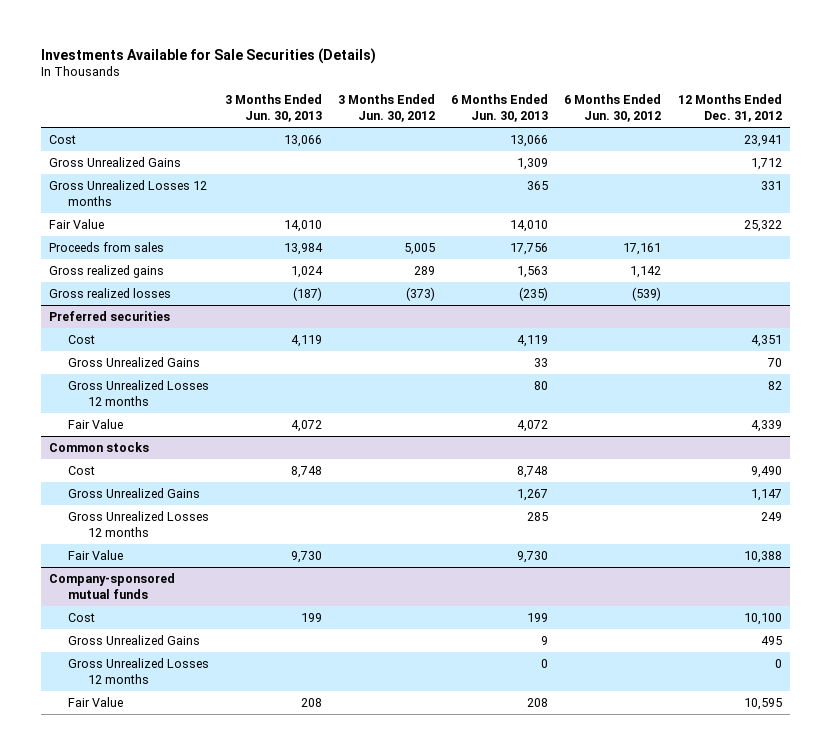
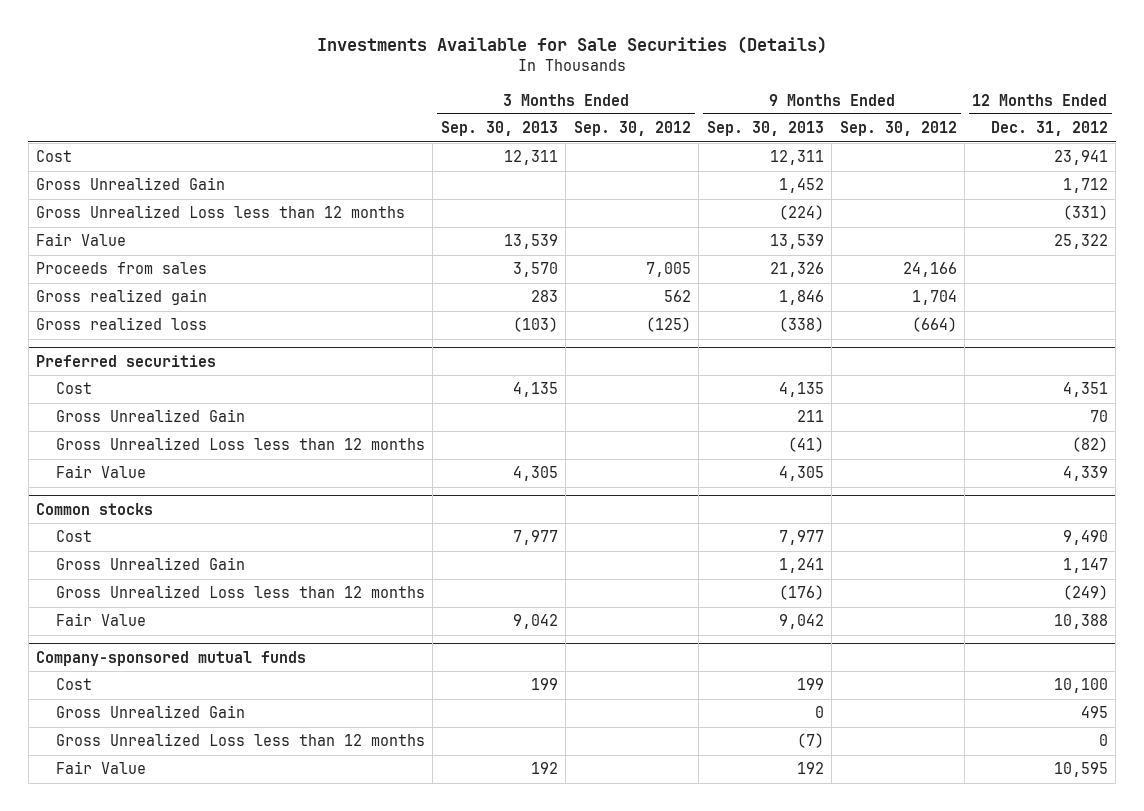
- | 3 Months Ended Jun. 30, 2013 | 3 Months Ended Jun. 30, 2012 | 6 Months Ended Jun. 30, 2013 | 6 Months Ended Jun. 30, 2012 | 12 Months Ended Dec. 31, 2012
+ | 3 Months Ended Sep. 30, 2013 | 3 Months Ended Sep. 30, 2012 | 9 Months Ended Sep. 30, 2013 | 9 Months Ended Sep. 30, 2012 | 12 Months Ended Dec. 31, 2012
- Gross Unrealized Gains | | | 1,309 | | 1,712
- Gross Unrealized Losses 12 months | | | 365 | | 331
+ Gross Unrealized Gain | | | 1,452 | | 1,712
+ Gross Unrealized Loss less than 12 months | | | (224) | | (331)
- Gross realized gains | 1,024 | 289 | 1,563 | 1,142 |
- Gross realized losses | (187) | (373) | (235) | (539) |
+ Gross realized gain | 283 | 562 | 1,846 | 1,704 |
+ Gross realized loss | (103) | (125) | (338) | (664) |
@ Preferred securities
- Gross Unrealized Gains | | | 33 | | 70
- Gross Unrealized Losses 12 months | | | 80 | | 82
+ Gross Unrealized Gain | | | 211 | | 70
+ Gross Unrealized Loss less than 12 months | | | (41) | | (82)
@ Common stocks
- Gross Unrealized Gains | | | 1,267 | | 1,147
- Gross Unrealized Losses 12 months | | | 285 | | 249
+ Gross Unrealized Gain | | | 1,241 | | 1,147
+ Gross Unrealized Loss less than 12 months | | | (176) | | (249)
@ Company-sponsored mutual funds
- Gross Unrealized Gains | | | 9 | | 495
- Gross Unrealized Losses 12 months | | | 0 | | 0
+ Gross Unrealized Gain | | | 0 | | 495
+ Gross Unrealized Loss less than 12 months | | | (7) | | 0

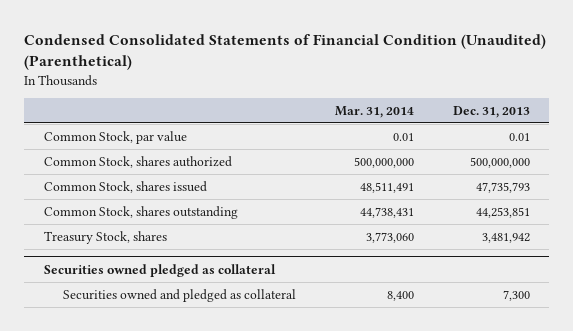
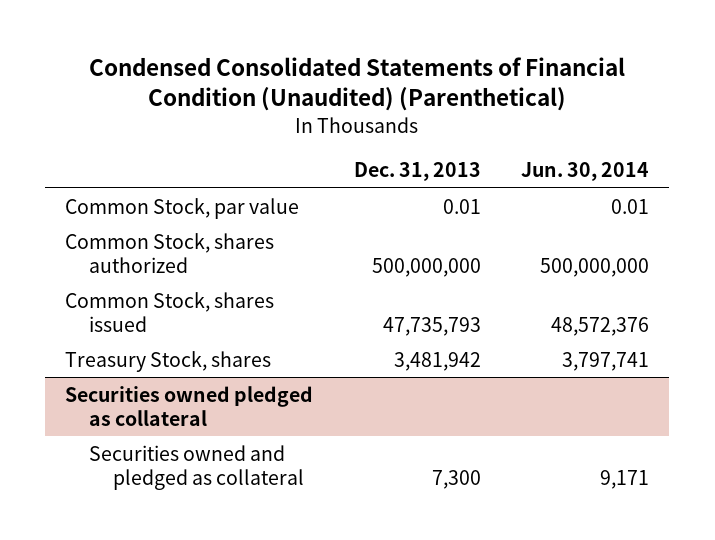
- | Mar. 31, 2014 | Dec. 31, 2013
+ | Dec. 31, 2013 | Jun. 30, 2014
- Common Stock, shares outstanding | 44,738,431 | 44,253,851

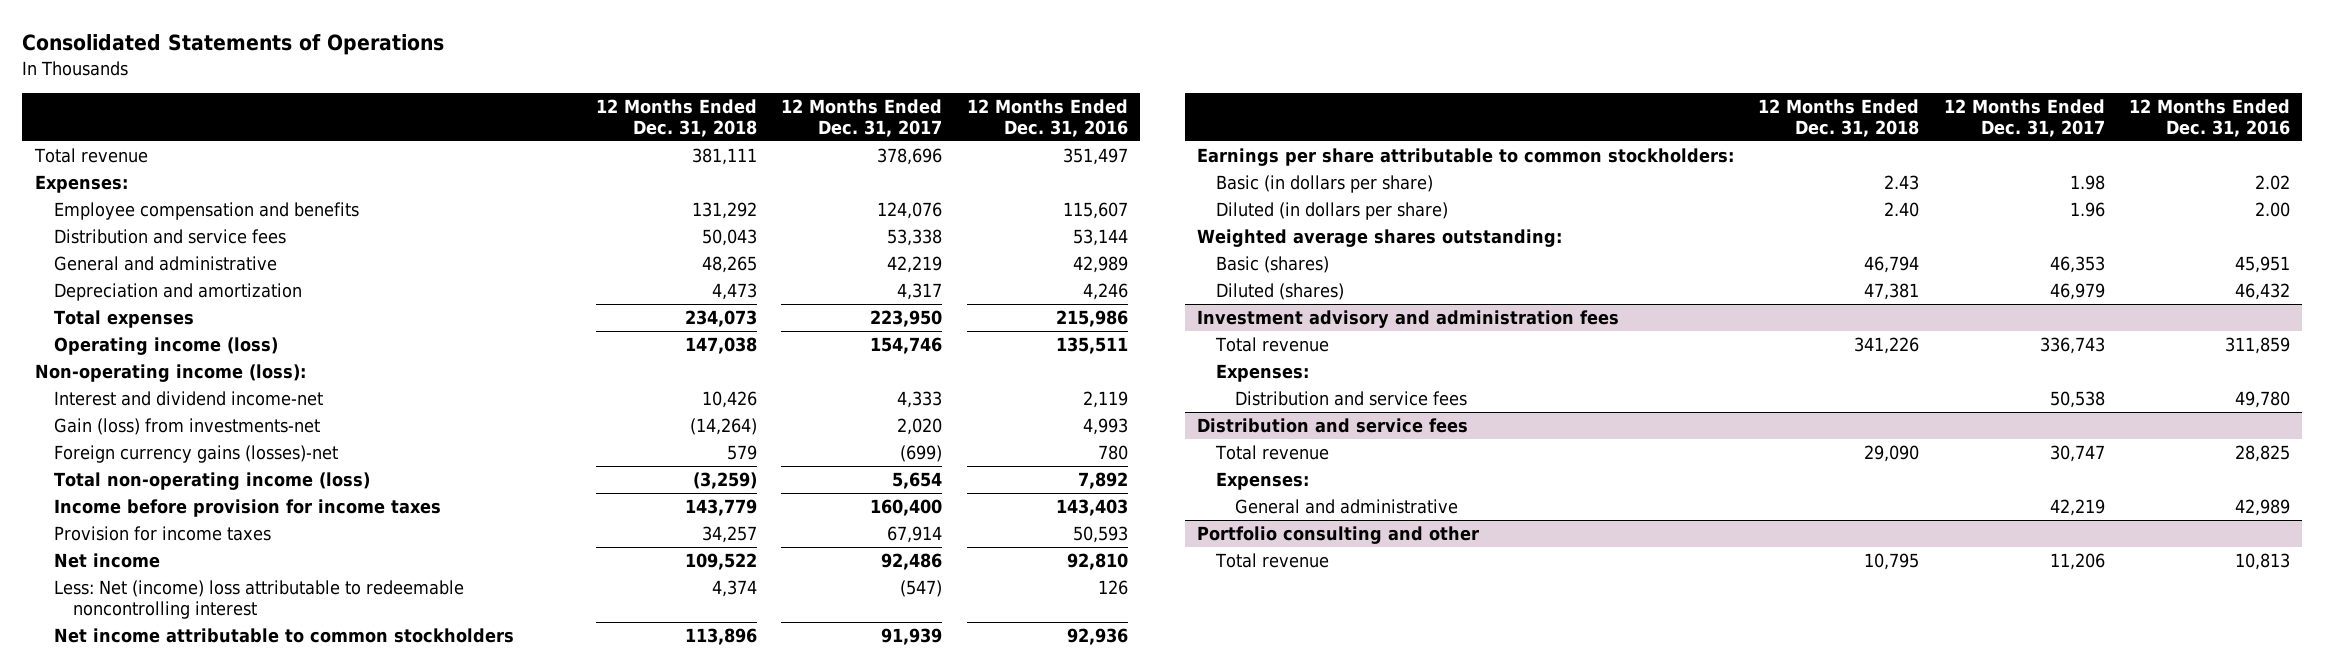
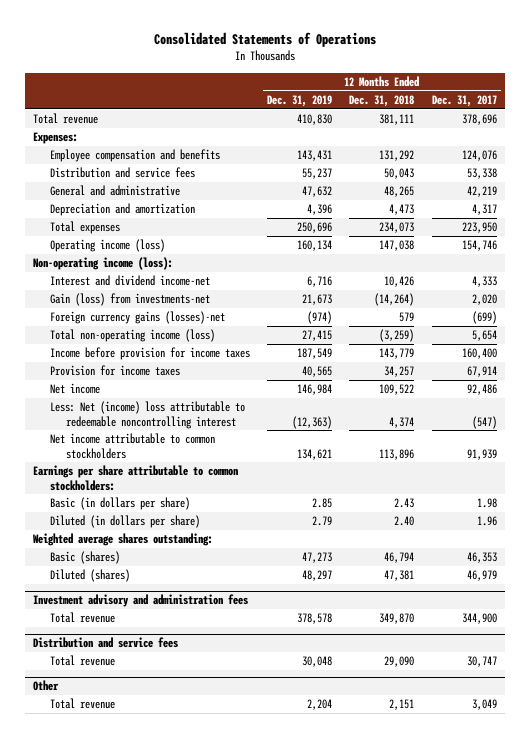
- | 12 Months Ended Dec. 31, 2018 | 12 Months Ended Dec. 31, 2017 | 12 Months Ended Dec. 31, 2016
+ | 12 Months Ended Dec. 31, 2019 | 12 Months Ended Dec. 31, 2018 | 12 Months Ended Dec. 31, 2017
@ Investment advisory and administration fees
- Total revenue | 341,226 | 336,743 | 311,859
- Expenses:
- Distribution and service fees | | 50,538 | 49,780
+ Total revenue | 378,578 | 349,870 | 344,900
@ Distribution and service fees
- Expenses:
- General and administrative | | 42,219 | 42,989
- Portfolio consulting and other
- Total revenue | 10,795 | 11,206 | 10,813
+ Other
+ Total revenue | 2,204 | 2,151 | 3,049

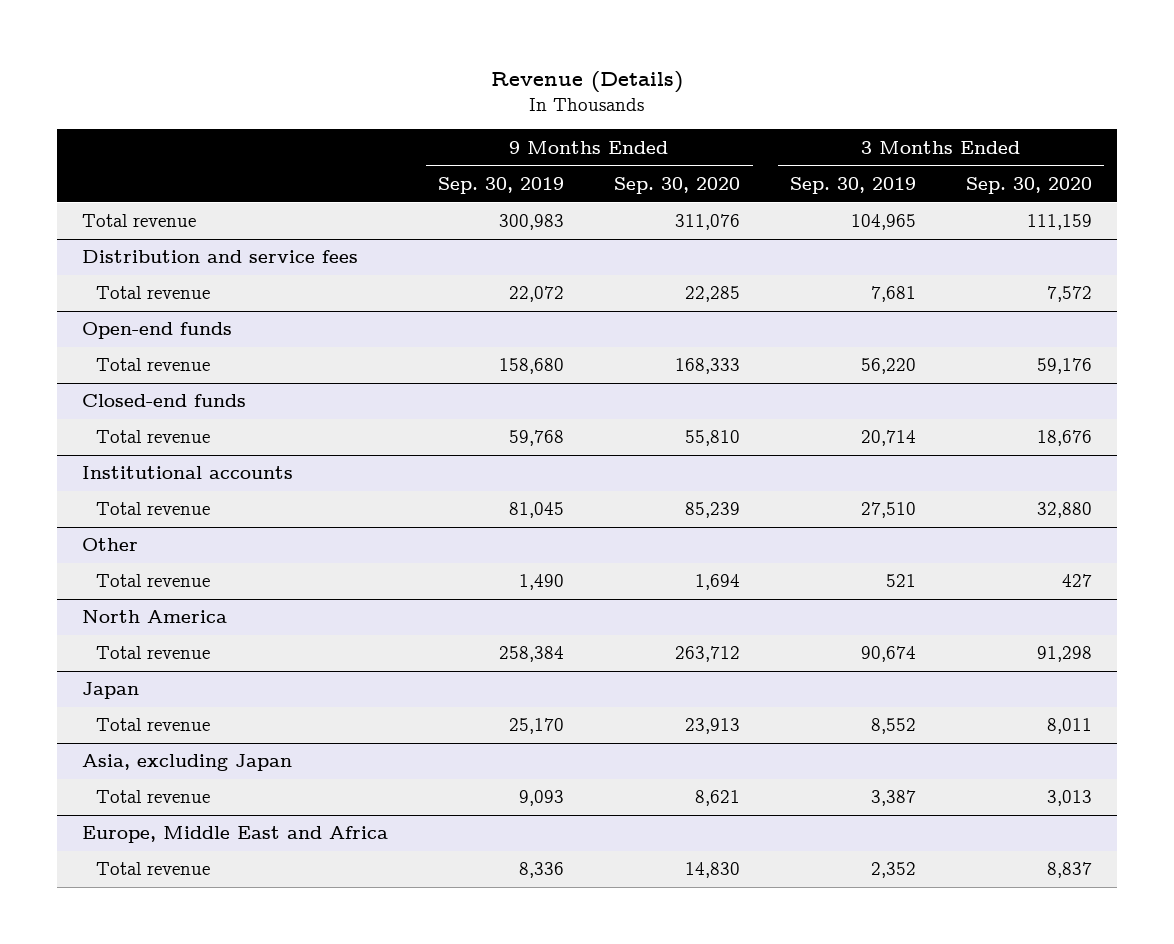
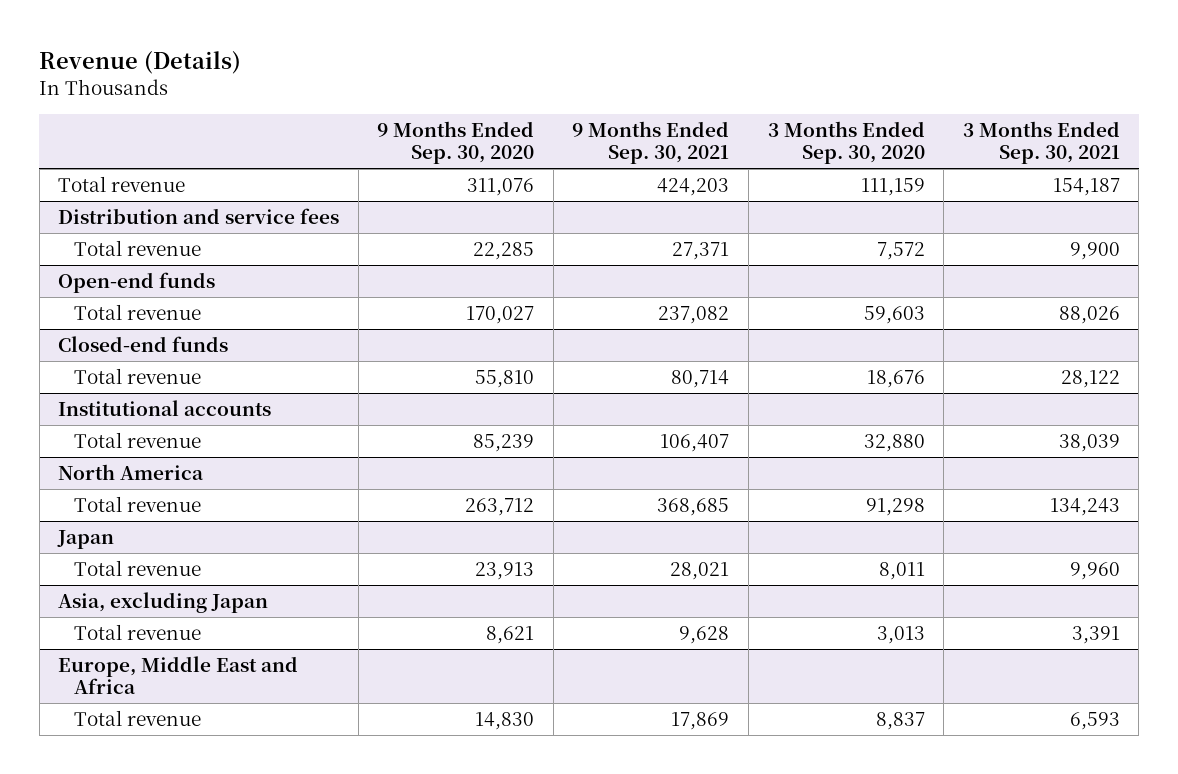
- | 9 Months Ended Sep. 30, 2019 | 9 Months Ended Sep. 30, 2020 | 3 Months Ended Sep. 30, 2019 | 3 Months Ended Sep. 30, 2020
+ | 9 Months Ended Sep. 30, 2020 | 9 Months Ended Sep. 30, 2021 | 3 Months Ended Sep. 30, 2020 | 3 Months Ended Sep. 30, 2021
@ Open-end funds
- Total revenue | 158,680 | 168,333 | 56,220 | 59,176
+ Total revenue | 170,027 | 237,082 | 59,603 | 88,026
- Other
- Total revenue | 1,490 | 1,694 | 521 | 427

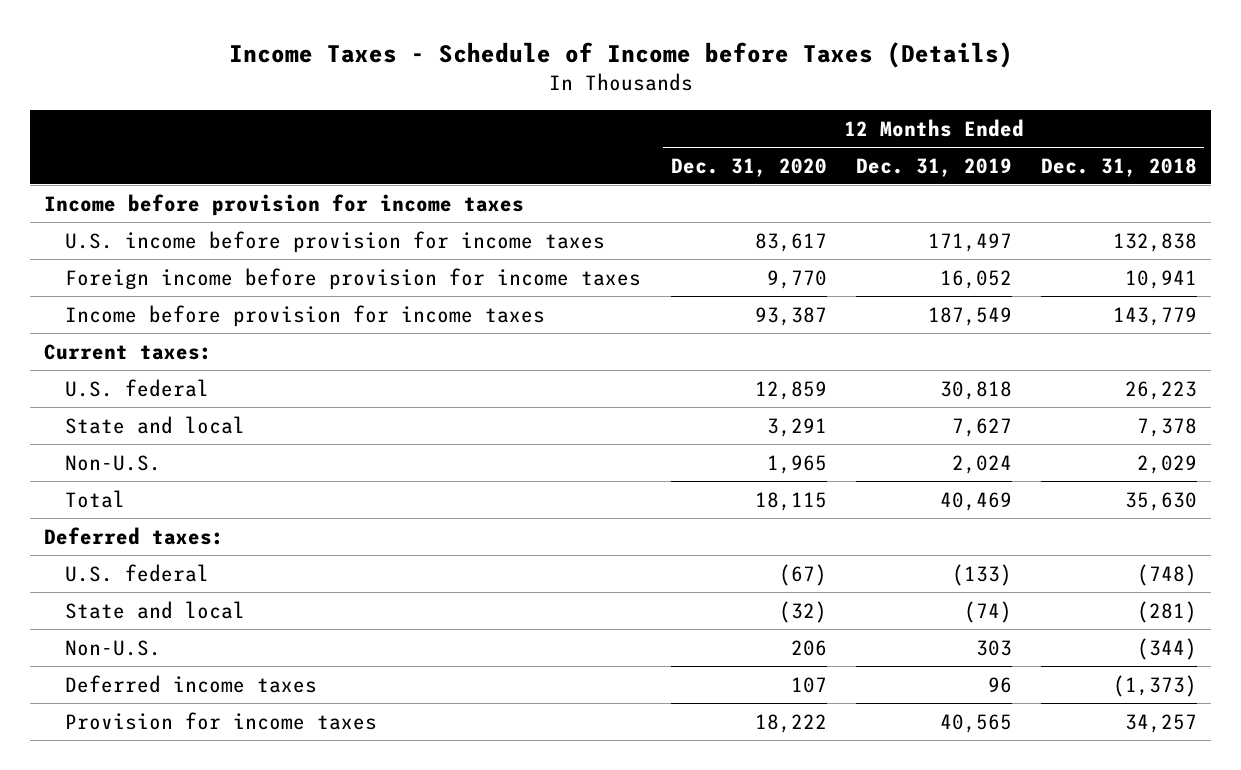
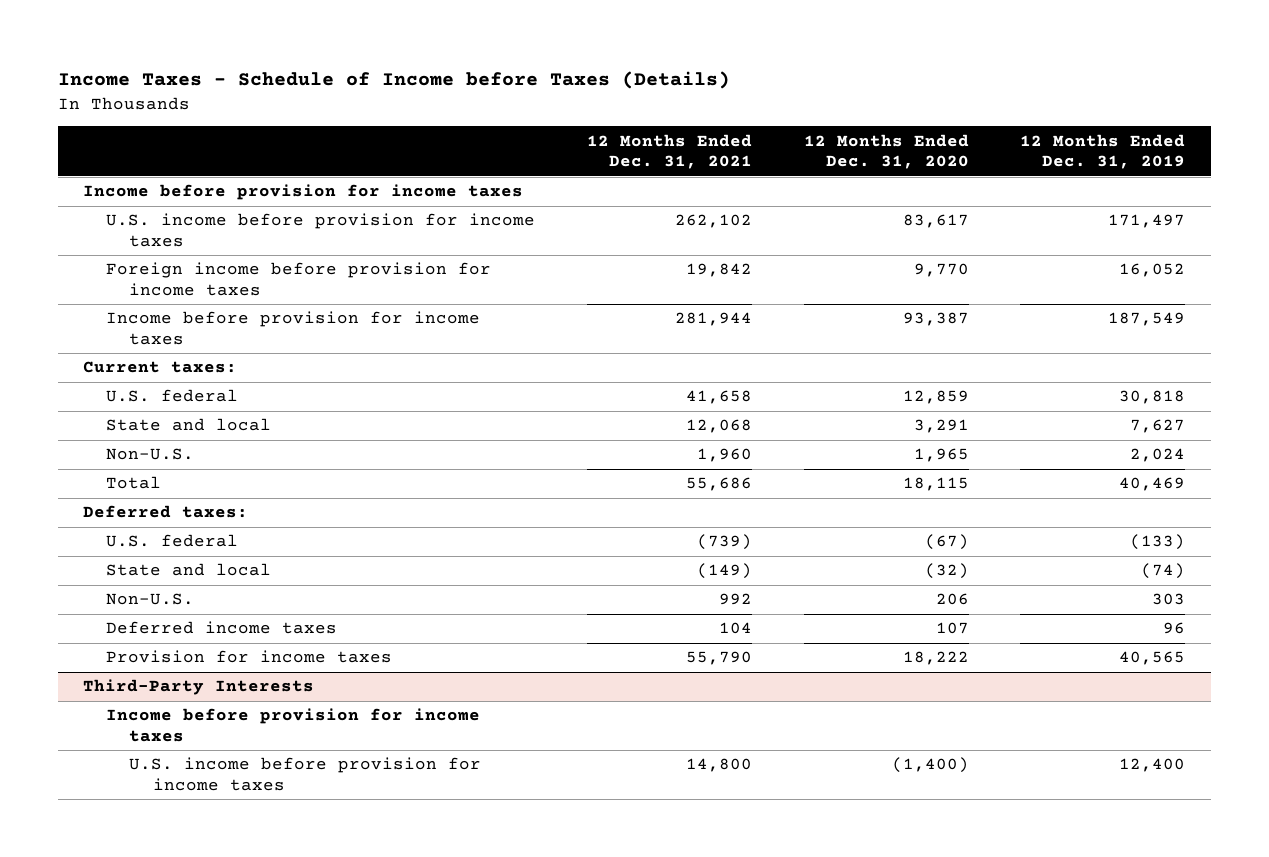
- | 12 Months Ended Dec. 31, 2020 | 12 Months Ended Dec. 31, 2019 | 12 Months Ended Dec. 31, 2018
+ | 12 Months Ended Dec. 31, 2021 | 12 Months Ended Dec. 31, 2020 | 12 Months Ended Dec. 31, 2019
+ Third-Party Interests
+ Income before provision for income taxes
+ U.S. income before provision for income taxes | 14,800 | (1,400) | 12,400

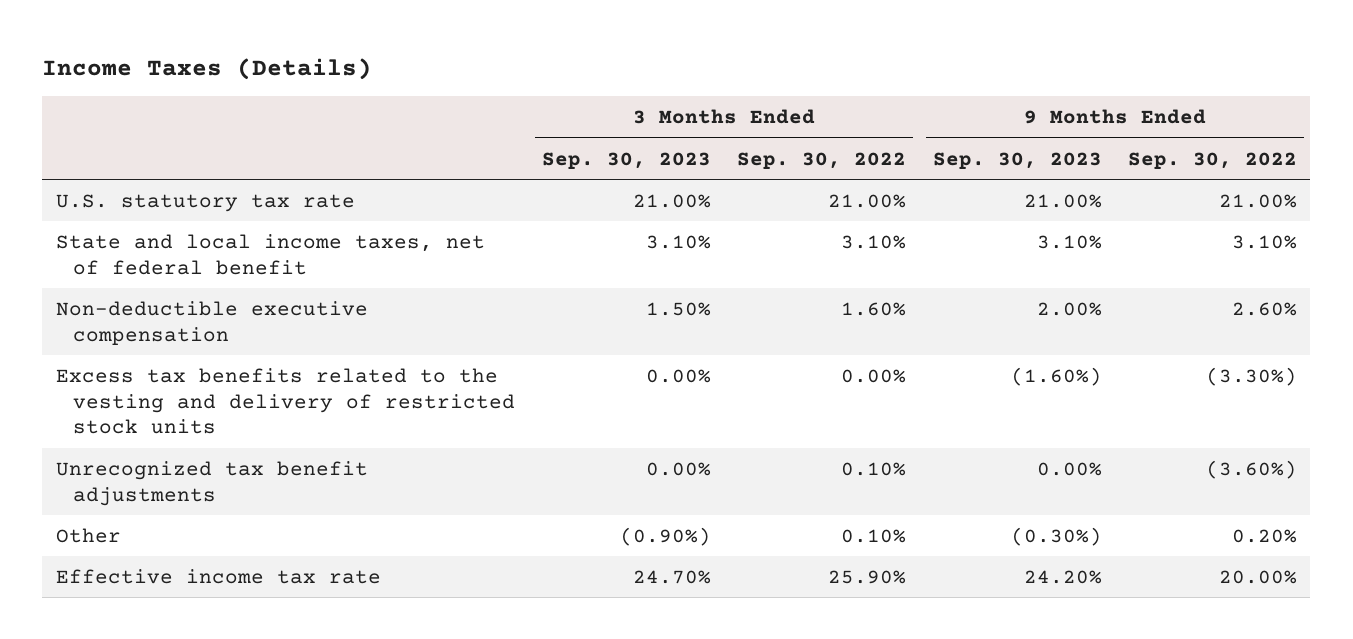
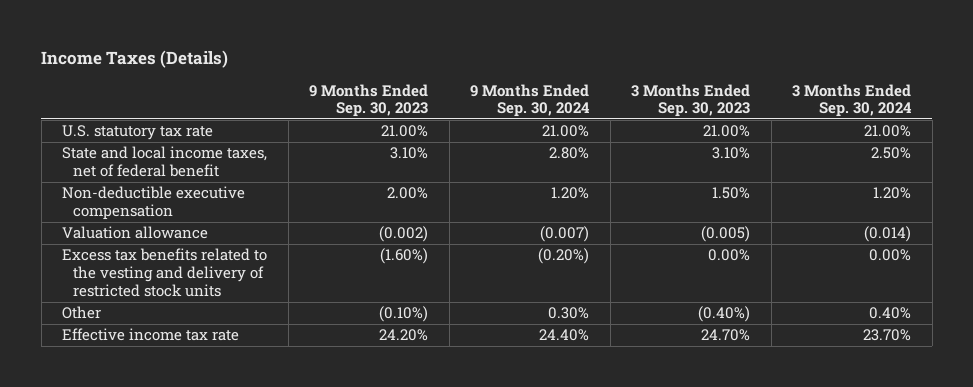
- | 3 Months Ended Sep. 30, 2023 | 3 Months Ended Sep. 30, 2022 | 9 Months Ended Sep. 30, 2023 | 9 Months Ended Sep. 30, 2022
+ | 9 Months Ended Sep. 30, 2023 | 9 Months Ended Sep. 30, 2024 | 3 Months Ended Sep. 30, 2023 | 3 Months Ended Sep. 30, 2024
+ Valuation allowance | (0.002) | (0.007) | (0.005) | (0.014)
- Unrecognized tax benefit adjustments | 0.00% | 0.10% | 0.00% | (3.60%)
- Other | (0.90%) | 0.10% | (0.30%) | 0.20%
+ Other | (0.10%) | 0.30% | (0.40%) | 0.40%

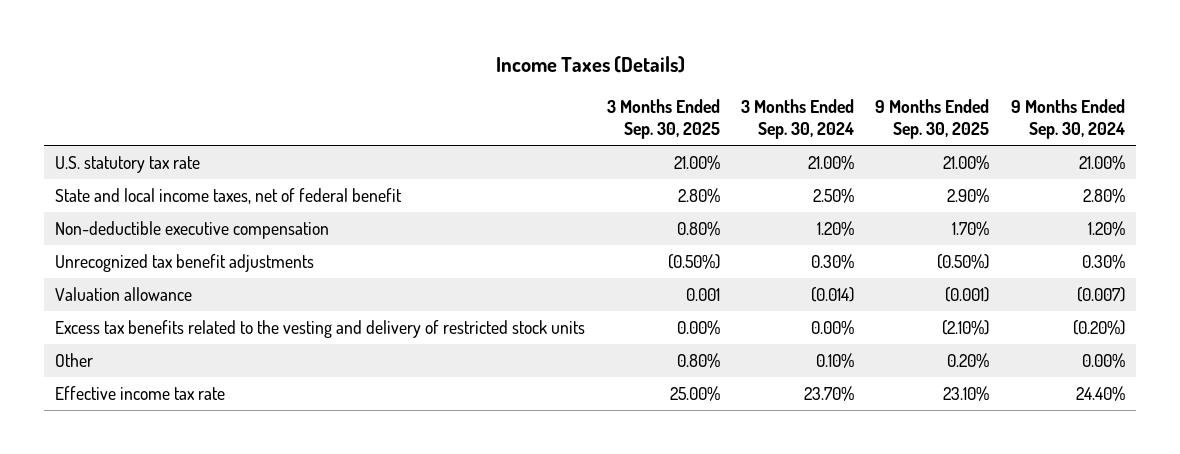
- | 9 Months Ended Sep. 30, 2023 | 9 Months Ended Sep. 30, 2024 | 3 Months Ended Sep. 30, 2023 | 3 Months Ended Sep. 30, 2024
+ | 3 Months Ended Sep. 30, 2025 | 3 Months Ended Sep. 30, 2024 | 9 Months Ended Sep. 30, 2025 | 9 Months Ended Sep. 30, 2024
+ Unrecognized tax benefit adjustments | (0.50%) | 0.30% | (0.50%) | 0.30%
- Other | (0.10%) | 0.30% | (0.40%) | 0.40%
+ Other | 0.80% | 0.10% | 0.20% | 0.00%

